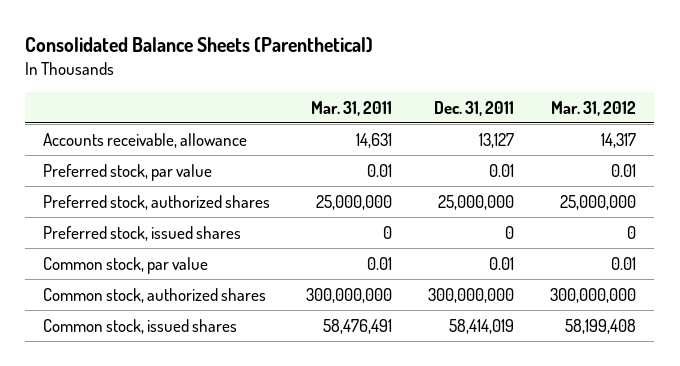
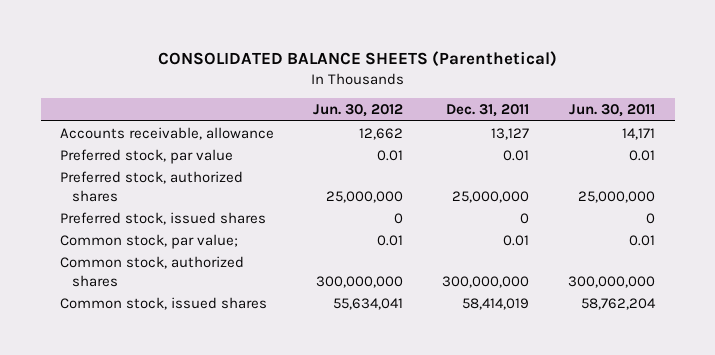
- Consolidated Balance Sheets (Parenthetical)
+ CONSOLIDATED BALANCE SHEETS (Parenthetical)
- | Mar. 31, 2011 | Dec. 31, 2011 | Mar. 31, 2012
+ | Jun. 30, 2012 | Dec. 31, 2011 | Jun. 30, 2011
- Common stock, par value | 0.01 | 0.01 | 0.01
+ Common stock, par value; | 0.01 | 0.01 | 0.01

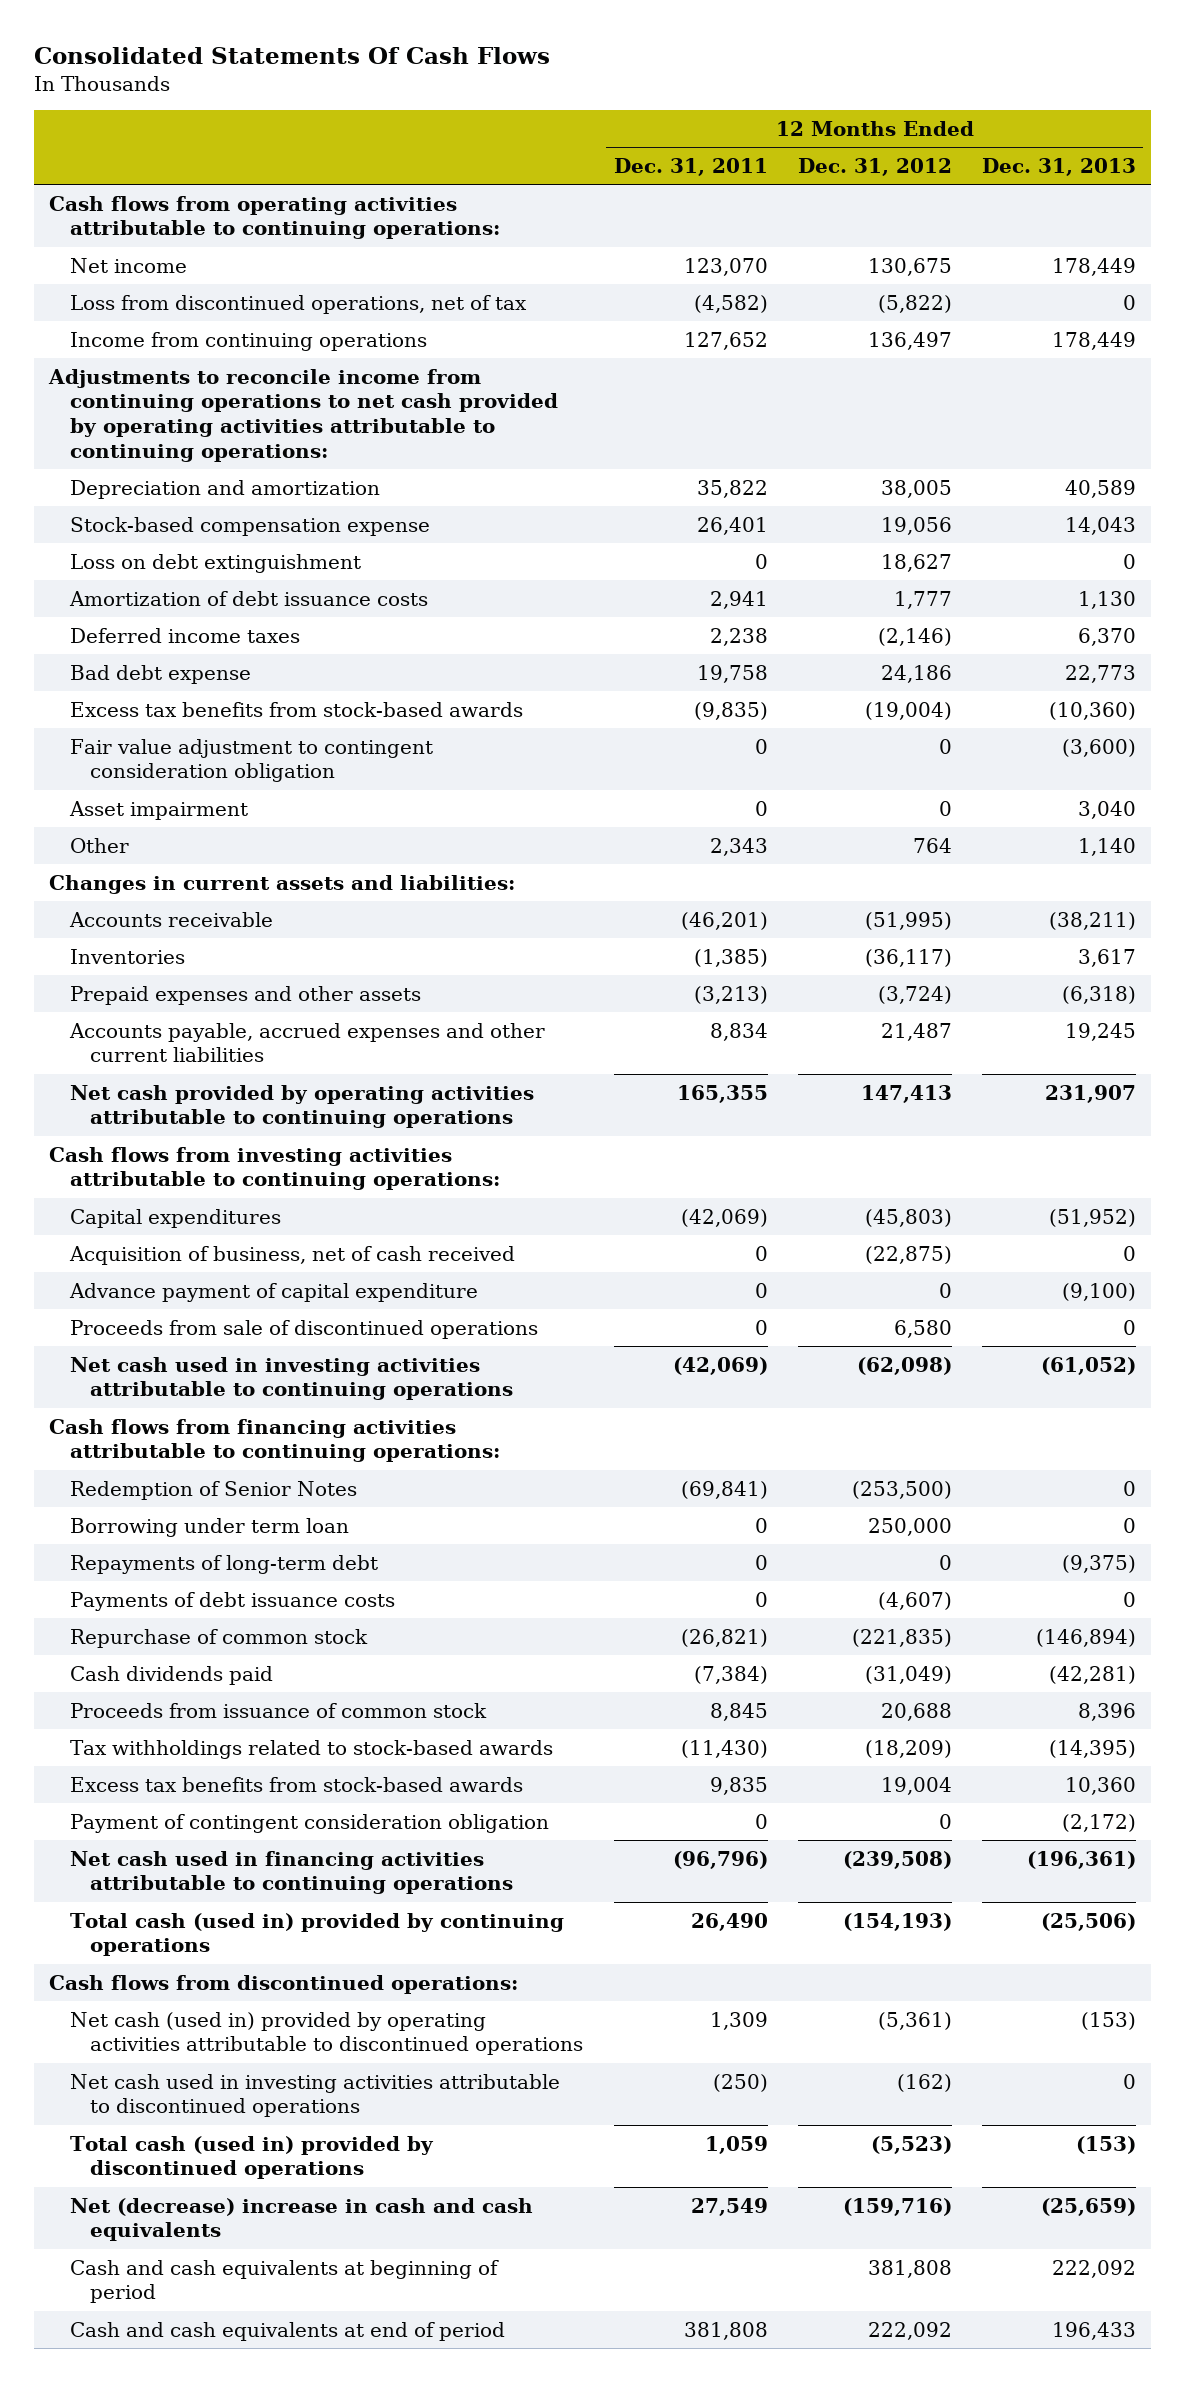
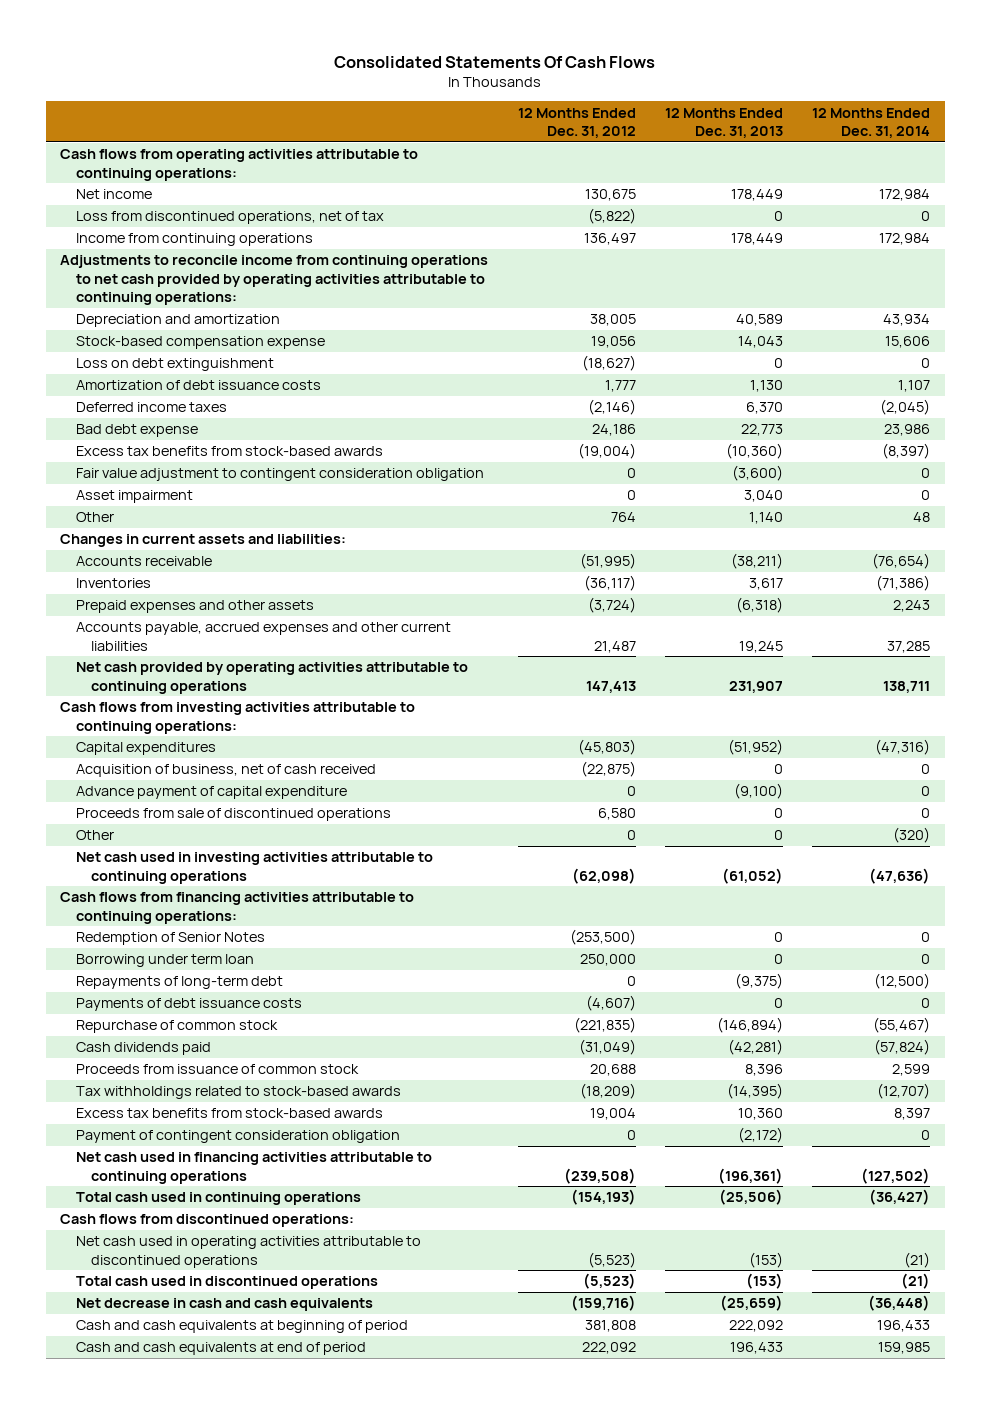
- | 12 Months Ended Dec. 31, 2011 | 12 Months Ended Dec. 31, 2012 | 12 Months Ended Dec. 31, 2013
+ | 12 Months Ended Dec. 31, 2012 | 12 Months Ended Dec. 31, 2013 | 12 Months Ended Dec. 31, 2014
- Loss on debt extinguishment | 0 | 18,627 | 0
+ Loss on debt extinguishment | (18,627) | 0 | 0
+ Other | 0 | 0 | (320)
- Total cash (used in) provided by continuing operations | 26,490 | (154,193) | (25,506)
+ Total cash used in continuing operations | (154,193) | (25,506) | (36,427)
- Net cash (used in) provided by operating activities attributable to discontinued operations | 1,309 | (5,361) | (153)
- Net cash used in investing activities attributable to discontinued operations | (250) | (162) | 0
- Total cash (used in) provided by discontinued operations | 1,059 | (5,523) | (153)
- Net (decrease) increase in cash and cash equivalents | 27,549 | (159,716) | (25,659)
+ Net cash used in operating activities attributable to discontinued operations | (5,523) | (153) | (21)
+ Total cash used in discontinued operations | (5,523) | (153) | (21)
+ Net decrease in cash and cash equivalents | (159,716) | (25,659) | (36,448)

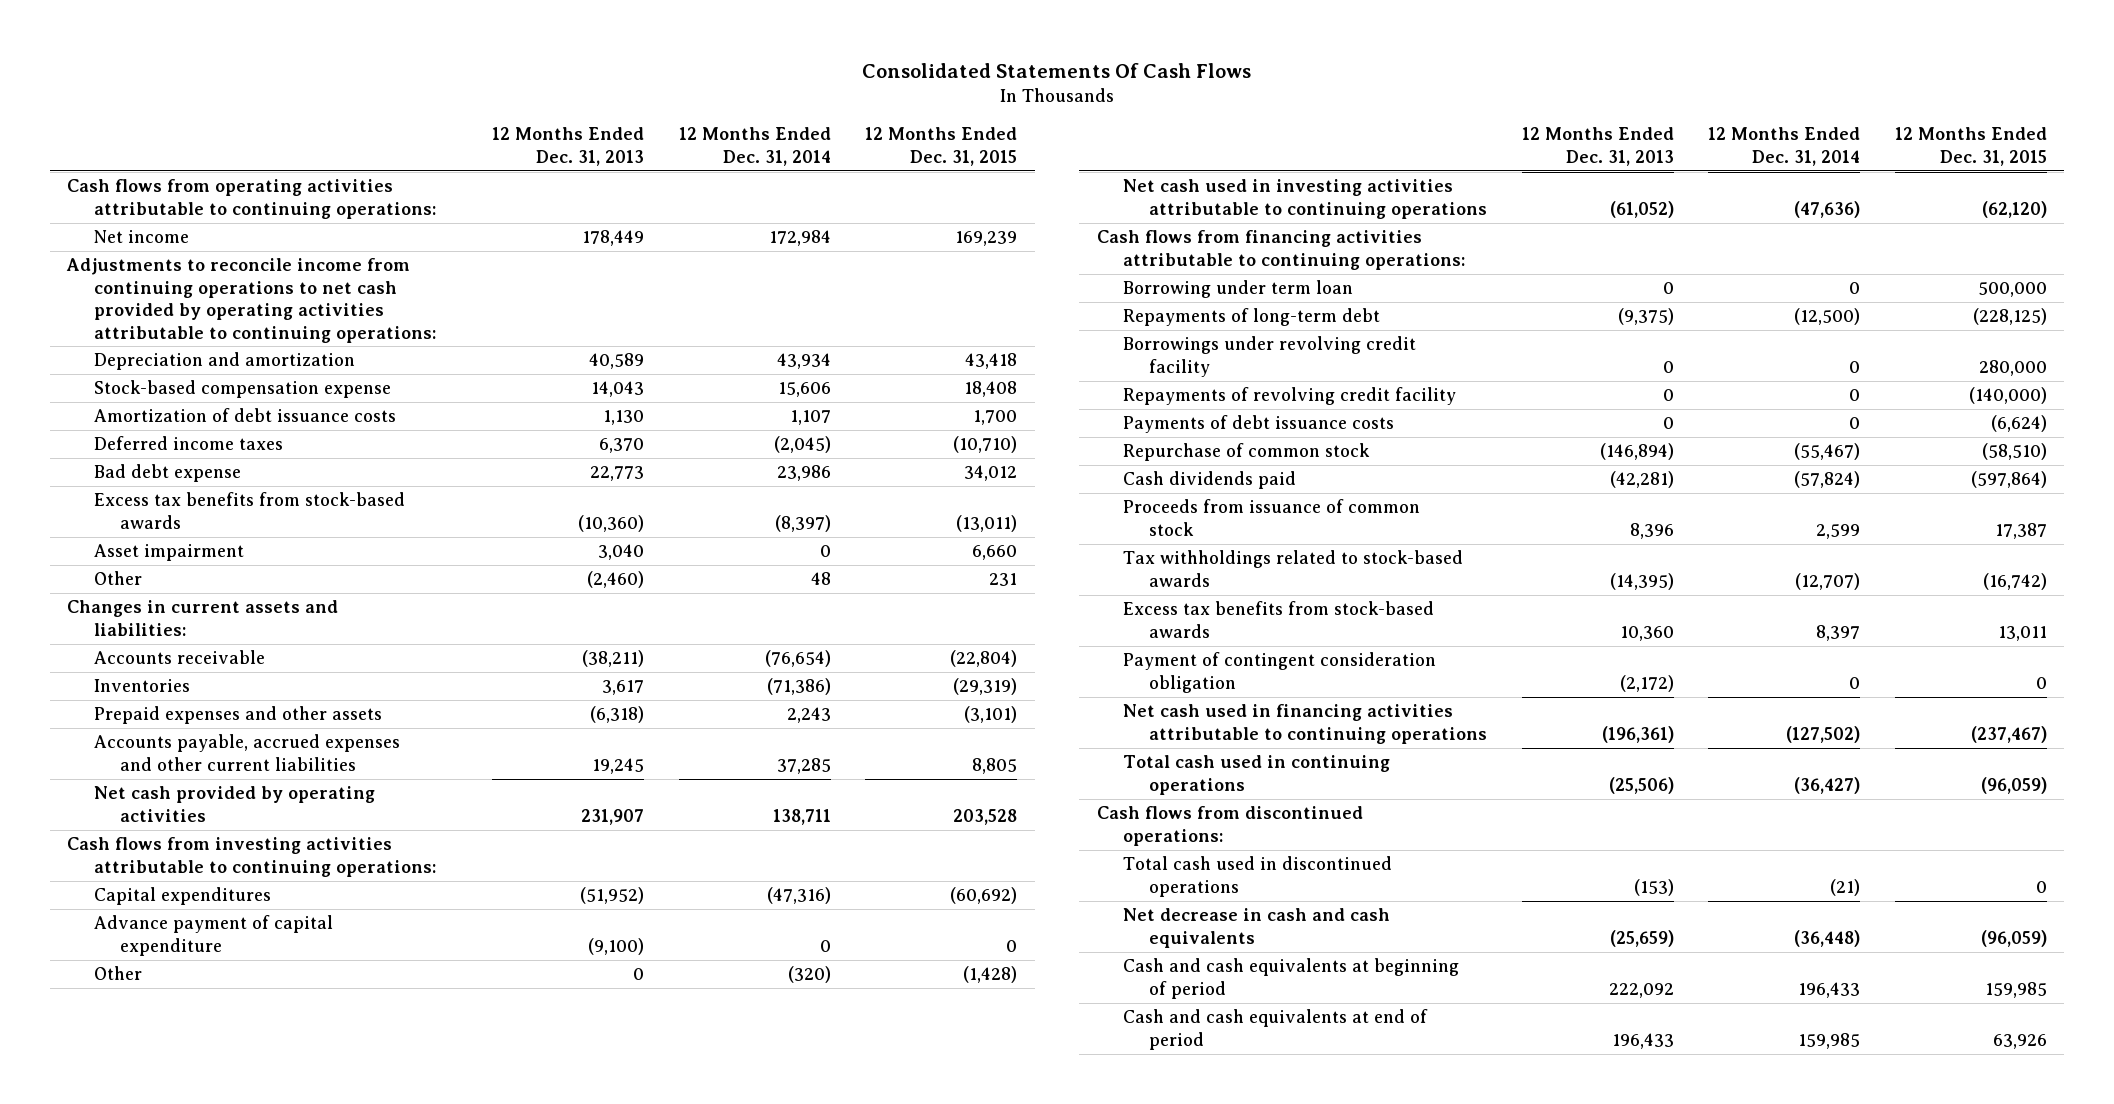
- | 12 Months Ended Dec. 31, 2012 | 12 Months Ended Dec. 31, 2013 | 12 Months Ended Dec. 31, 2014
+ | 12 Months Ended Dec. 31, 2013 | 12 Months Ended Dec. 31, 2014 | 12 Months Ended Dec. 31, 2015
- Loss from discontinued operations, net of tax | (5,822) | 0 | 0
- Income from continuing operations | 136,497 | 178,449 | 172,984
- Loss on debt extinguishment | (18,627) | 0 | 0
- Fair value adjustment to contingent consideration obligation | 0 | (3,600) | 0
- Other | 764 | 1,140 | 48
+ Other | (2,460) | 48 | 231
- Net cash provided by operating activities attributable to continuing operations | 147,413 | 231,907 | 138,711
+ Net cash provided by operating activities | 231,907 | 138,711 | 203,528
- Acquisition of business, net of cash received | (22,875) | 0 | 0
- Proceeds from sale of discontinued operations | 6,580 | 0 | 0
- Redemption of Senior Notes | (253,500) | 0 | 0
+ Borrowings under revolving credit facility | 0 | 0 | 280,000
+ Repayments of revolving credit facility | 0 | 0 | (140,000)
- Net cash used in operating activities attributable to discontinued operations | (5,523) | (153) | (21)

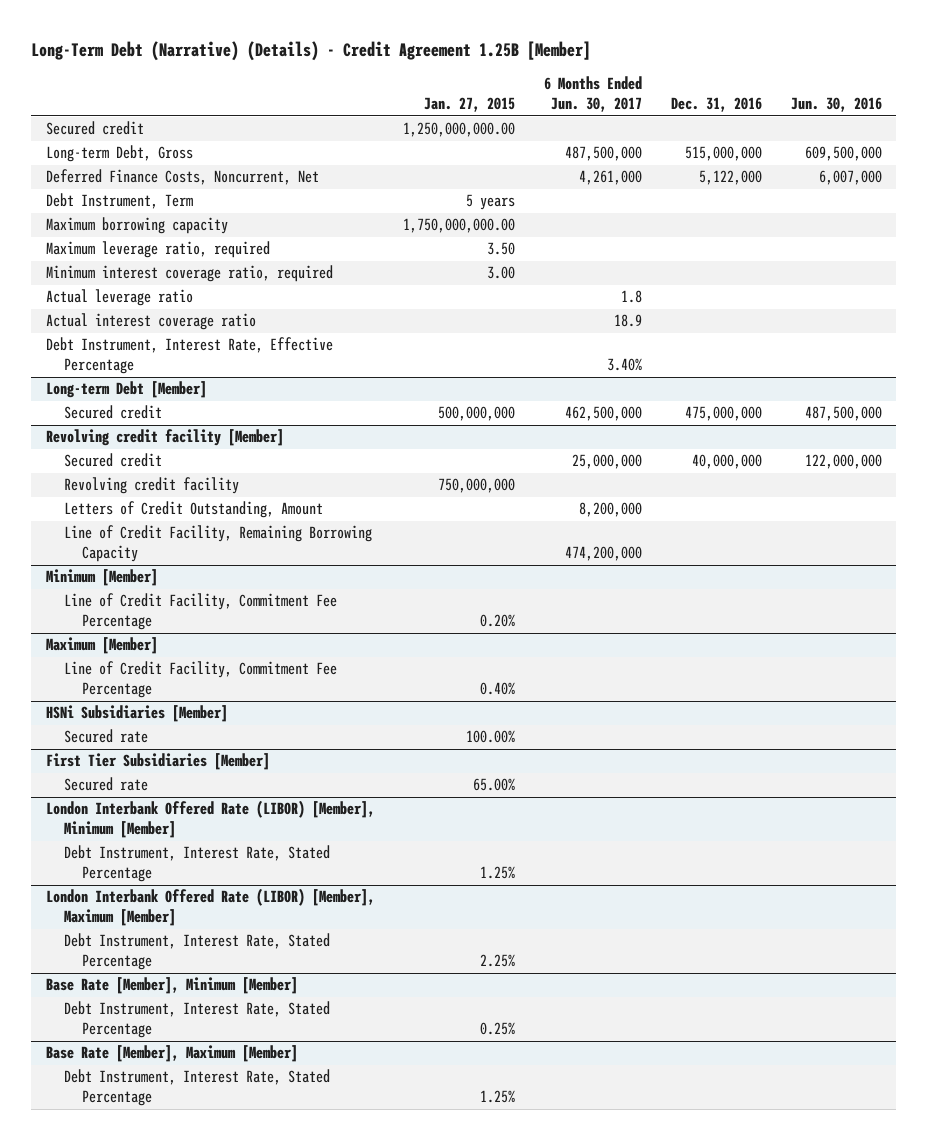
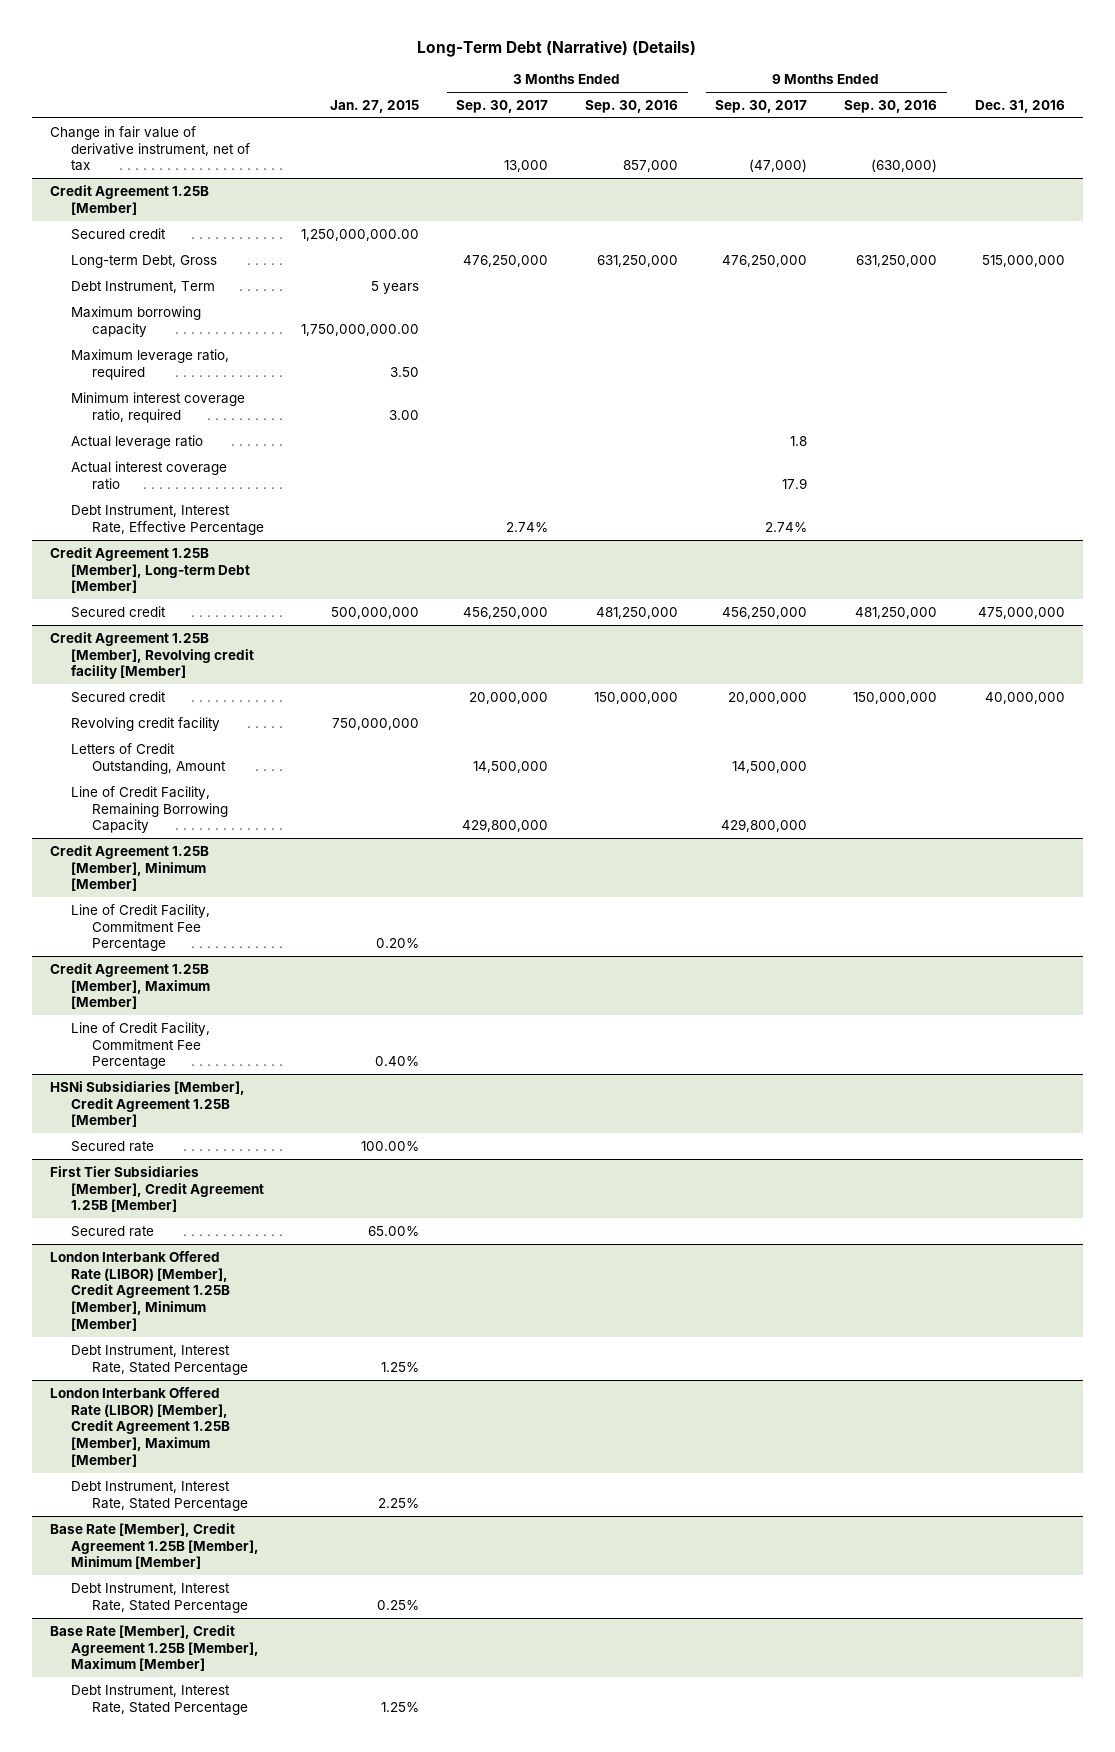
- Long-Term Debt (Narrative) (Details) - Credit Agreement 1.25B [Member]
+ Long-Term Debt (Narrative) (Details)
- | Jan. 27, 2015 | 6 Months Ended Jun. 30, 2017 | Dec. 31, 2016 | Jun. 30, 2016
+ | Jan. 27, 2015 | 3 Months Ended Sep. 30, 2017 | 3 Months Ended Sep. 30, 2016 | 9 Months Ended Sep. 30, 2017 | 9 Months Ended Sep. 30, 2016 | Dec. 31, 2016
+ Change in fair value of derivative instrument, net of tax | | 13,000 | 857,000 | (47,000) | (630,000) |
+ Credit Agreement 1.25B [Member]
- Deferred Finance Costs, Noncurrent, Net | | 4,261,000 | 5,122,000 | 6,007,000
- Long-term Debt [Member]
+ Credit Agreement 1.25B [Member], Long-term Debt [Member]
- Revolving credit facility [Member]
+ Credit Agreement 1.25B [Member], Revolving credit facility [Member]
- Minimum [Member]
+ Credit Agreement 1.25B [Member], Minimum [Member]
- Maximum [Member]
+ Credit Agreement 1.25B [Member], Maximum [Member]
- HSNi Subsidiaries [Member]
+ HSNi Subsidiaries [Member], Credit Agreement 1.25B [Member]
- First Tier Subsidiaries [Member]
+ First Tier Subsidiaries [Member], Credit Agreement 1.25B [Member]
- London Interbank Offered Rate (LIBOR) [Member], Minimum [Member]
+ London Interbank Offered Rate (LIBOR) [Member], Credit Agreement 1.25B [Member], Minimum [Member]
- London Interbank Offered Rate (LIBOR) [Member], Maximum [Member]
+ London Interbank Offered Rate (LIBOR) [Member], Credit Agreement 1.25B [Member], Maximum [Member]
- Base Rate [Member], Minimum [Member]
+ Base Rate [Member], Credit Agreement 1.25B [Member], Minimum [Member]
- Base Rate [Member], Maximum [Member]
+ Base Rate [Member], Credit Agreement 1.25B [Member], Maximum [Member]

